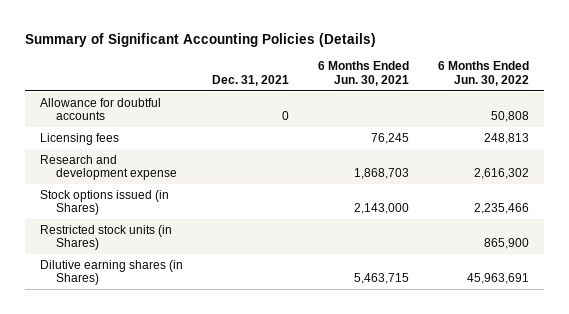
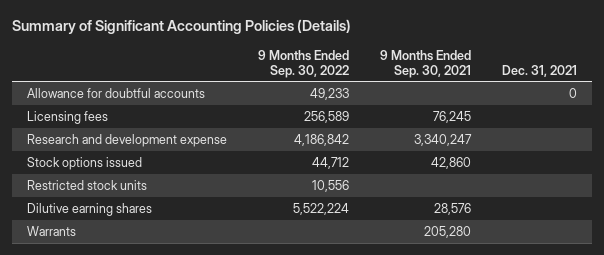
- | Dec. 31, 2021 | 6 Months Ended Jun. 30, 2021 | 6 Months Ended Jun. 30, 2022
+ | 9 Months Ended Sep. 30, 2022 | 9 Months Ended Sep. 30, 2021 | Dec. 31, 2021
- Stock options issued (in Shares) | | 2,143,000 | 2,235,466
- Restricted stock units (in Shares) | | | 865,900
- Dilutive earning shares (in Shares) | | 5,463,715 | 45,963,691
+ Stock options issued | 44,712 | 42,860 |
+ Restricted stock units | 10,556 | |
+ Dilutive earning shares | 5,522,224 | 28,576 |
+ Warrants | | 205,280 |

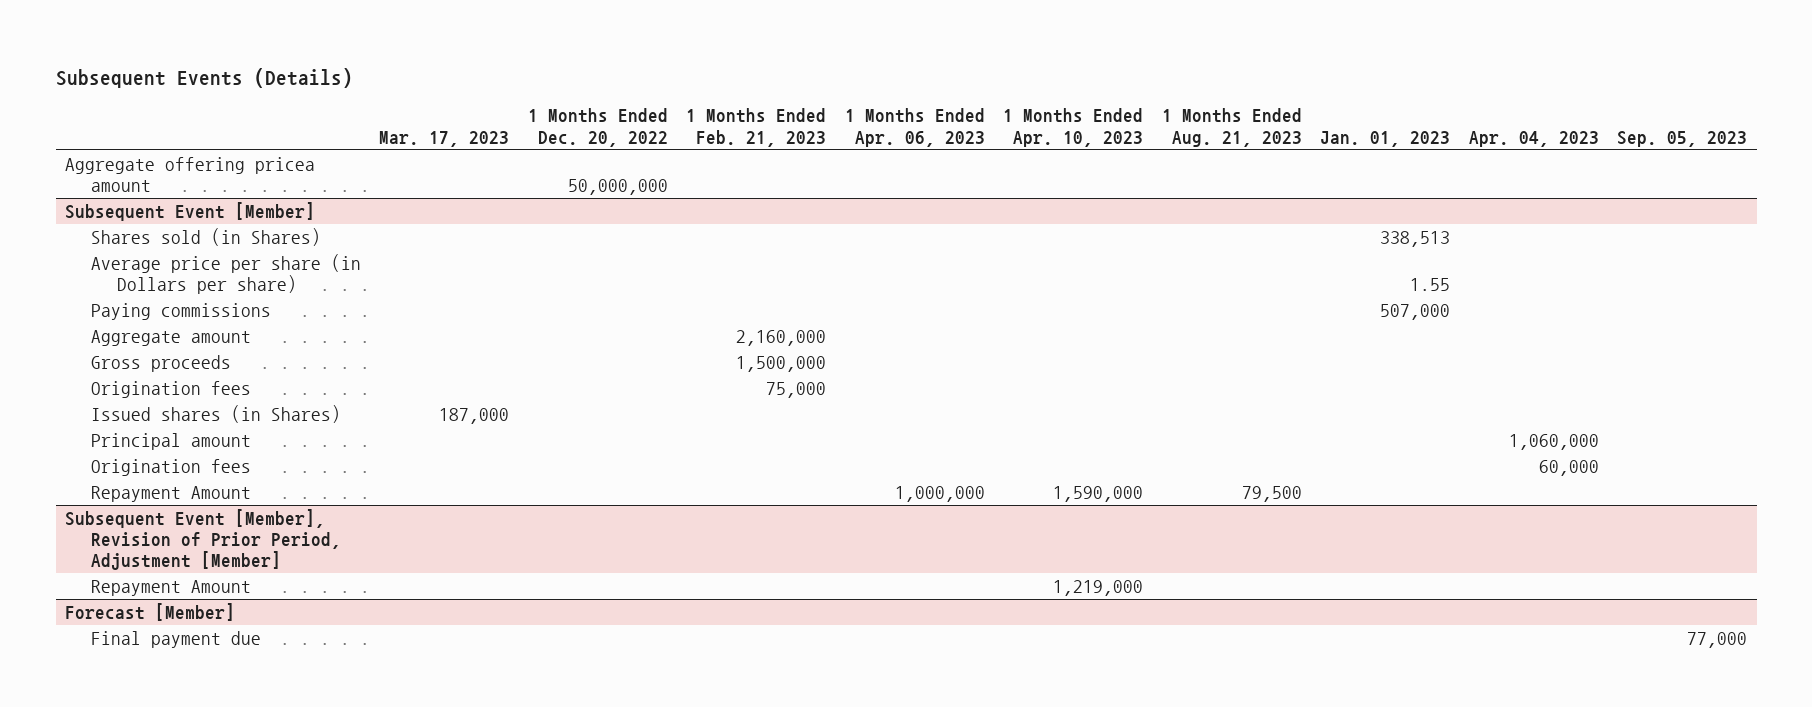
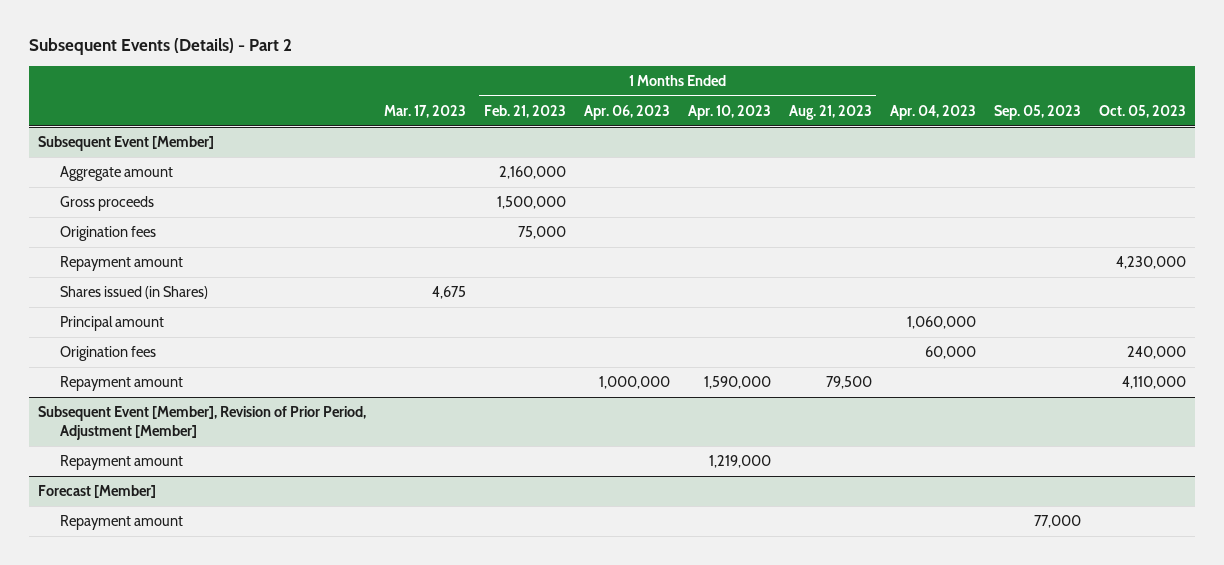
- Subsequent Events (Details)
+ Subsequent Events (Details) - Part 2
- | Mar. 17, 2023 | 1 Months Ended Dec. 20, 2022 | 1 Months Ended Feb. 21, 2023 | 1 Months Ended Apr. 06, 2023 | 1 Months Ended Apr. 10, 2023 | 1 Months Ended Aug. 21, 2023 | Jan. 01, 2023 | Apr. 04, 2023 | Sep. 05, 2023
+ | Mar. 17, 2023 | 1 Months Ended Feb. 21, 2023 | 1 Months Ended Apr. 06, 2023 | 1 Months Ended Apr. 10, 2023 | 1 Months Ended Aug. 21, 2023 | Apr. 04, 2023 | Sep. 05, 2023 | Oct. 05, 2023
- Aggregate offering pricea amount | | 50,000,000 | | | | | | |
@ Subsequent Event [Member]
- Shares sold (in Shares) | | | | | | | 338,513 | |
- Average price per share (in Dollars per share) | | | | | | | 1.55 | |
- Paying commissions | | | | | | | 507,000 | |
- Issued shares (in Shares) | 187,000 | | | | | | | |
+ Repayment amount | | | | | | | | 4,230,000
+ Shares issued (in Shares) | 4,675 | | | | | | |
- Repayment Amount | | | | 1,000,000 | 1,590,000 | 79,500 | | |
+ Repayment amount | | | 1,000,000 | 1,590,000 | 79,500 | | | 4,110,000
@ Subsequent Event [Member], Revision of Prior Period, Adjustment [Member]
- Repayment Amount | | | | | 1,219,000 | | | |
+ Repayment amount | | | | 1,219,000 | | | |
@ Forecast [Member]
- Final payment due | | | | | | | | | 77,000
+ Repayment amount | | | | | | | 77,000 |

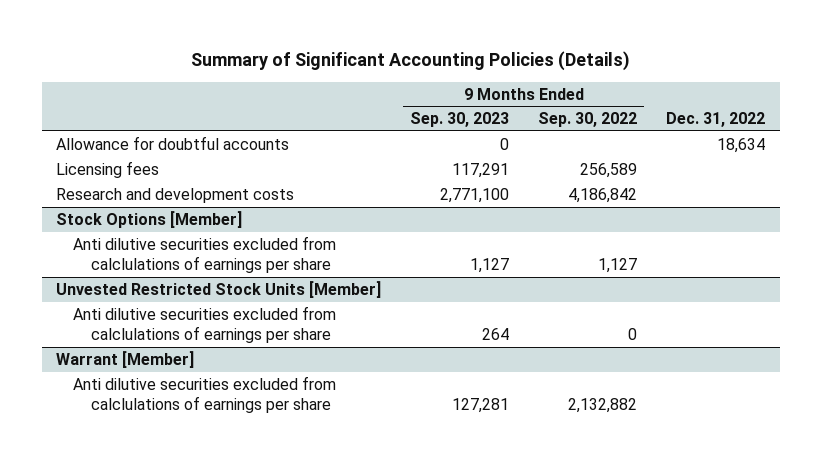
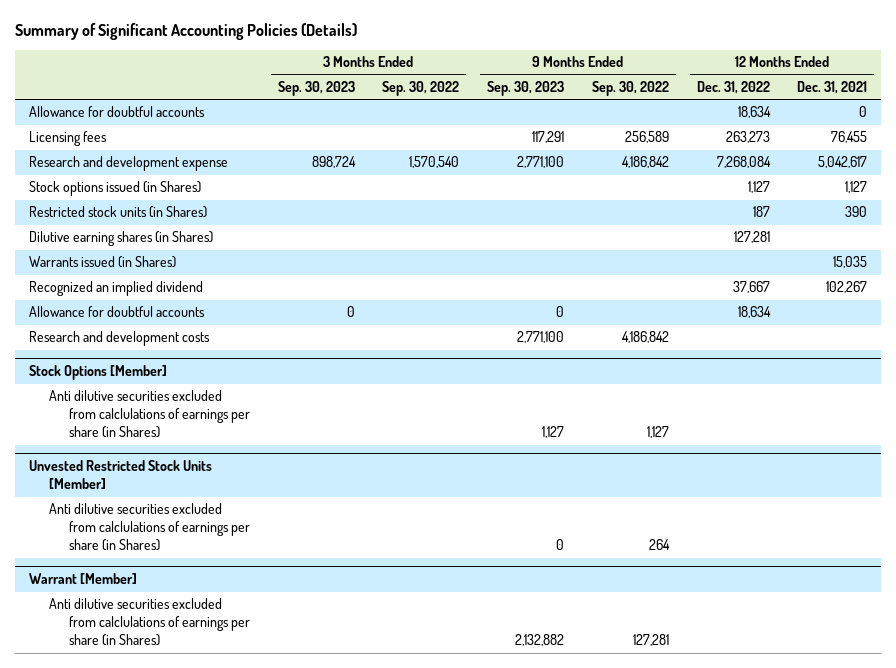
- | 9 Months Ended Sep. 30, 2023 | 9 Months Ended Sep. 30, 2022 | Dec. 31, 2022
+ | 3 Months Ended Sep. 30, 2023 | 3 Months Ended Sep. 30, 2022 | 9 Months Ended Sep. 30, 2023 | 9 Months Ended Sep. 30, 2022 | 12 Months Ended Dec. 31, 2022 | 12 Months Ended Dec. 31, 2021
+ Allowance for doubtful accounts | | | | | 18,634 | 0
+ Research and development expense | 898,724 | 1,570,540 | 2,771,100 | 4,186,842 | 7,268,084 | 5,042,617
+ Stock options issued (in Shares) | | | | | 1,127 | 1,127
+ Restricted stock units (in Shares) | | | | | 187 | 390
+ Dilutive earning shares (in Shares) | | | | | 127,281 |
+ Warrants issued (in Shares) | | | | | | 15,035
+ Recognized an implied dividend | | | | | 37,667 | 102,267
moved down: Allowance for doubtful accounts | 0 | | 0 | | 18,634 |
@ Stock Options [Member]
- Anti dilutive securities excluded from calclulations of earnings per share | 1,127 | 1,127 |
+ Anti dilutive securities excluded from calclulations of earnings per share (in Shares) | | | 1,127 | 1,127 | |
@ Unvested Restricted Stock Units [Member]
- Anti dilutive securities excluded from calclulations of earnings per share | 264 | 0 |
+ Anti dilutive securities excluded from calclulations of earnings per share (in Shares) | | | 0 | 264 | |
@ Warrant [Member]
- Anti dilutive securities excluded from calclulations of earnings per share | 127,281 | 2,132,882 |
+ Anti dilutive securities excluded from calclulations of earnings per share (in Shares) | | | 2,132,882 | 127,281 | |

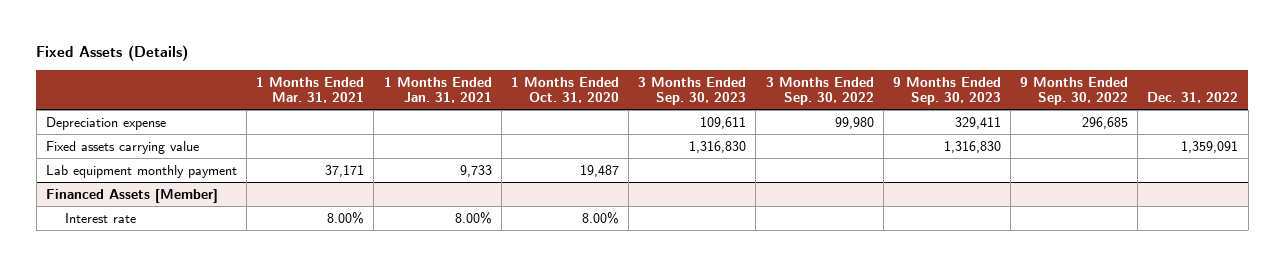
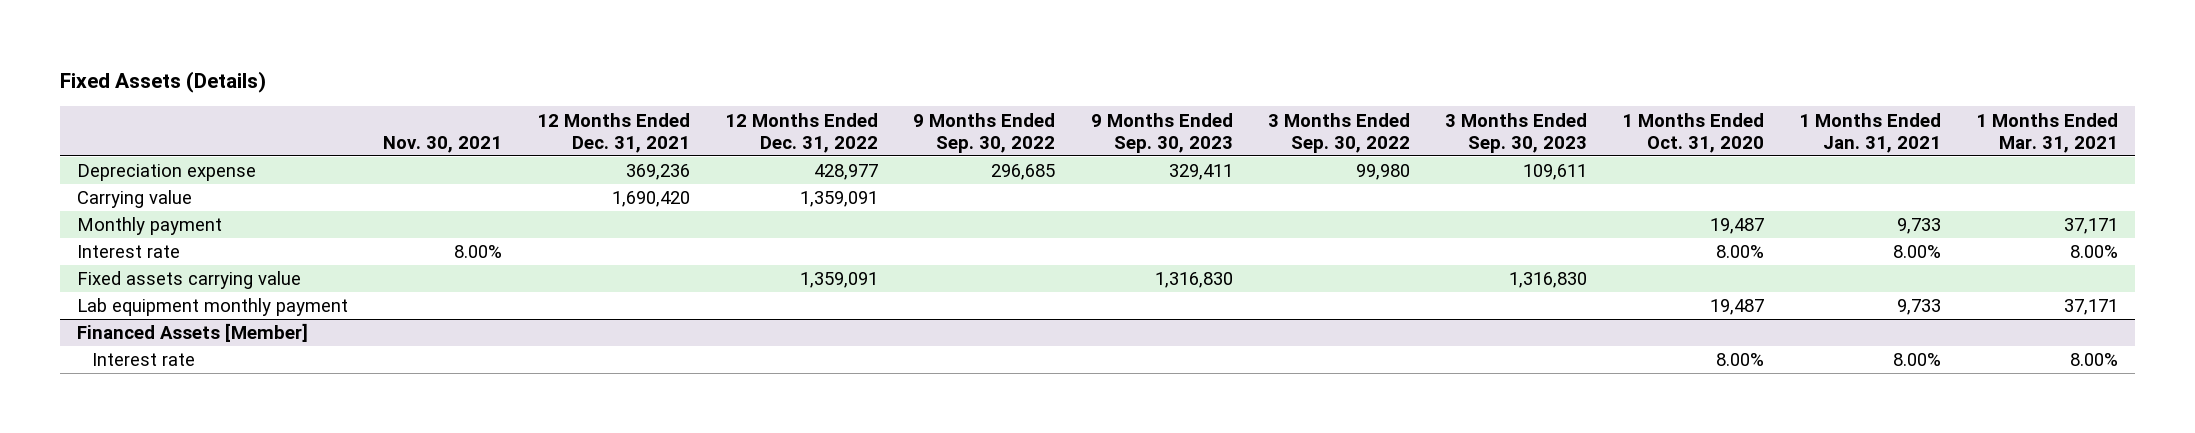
- | 1 Months Ended Mar. 31, 2021 | 1 Months Ended Jan. 31, 2021 | 1 Months Ended Oct. 31, 2020 | 3 Months Ended Sep. 30, 2023 | 3 Months Ended Sep. 30, 2022 | 9 Months Ended Sep. 30, 2023 | 9 Months Ended Sep. 30, 2022 | Dec. 31, 2022
+ | Nov. 30, 2021 | 12 Months Ended Dec. 31, 2021 | 12 Months Ended Dec. 31, 2022 | 9 Months Ended Sep. 30, 2022 | 9 Months Ended Sep. 30, 2023 | 3 Months Ended Sep. 30, 2022 | 3 Months Ended Sep. 30, 2023 | 1 Months Ended Oct. 31, 2020 | 1 Months Ended Jan. 31, 2021 | 1 Months Ended Mar. 31, 2021
+ Carrying value | | 1,690,420 | 1,359,091 | | | | | | |
+ Monthly payment | | | | | | | | 19,487 | 9,733 | 37,171
+ Interest rate | 8.00% | | | | | | | 8.00% | 8.00% | 8.00%

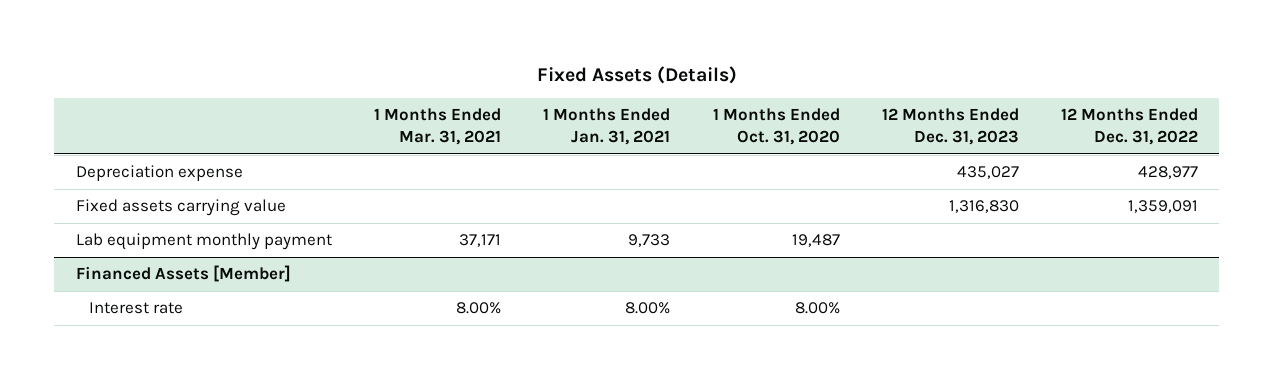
- | Nov. 30, 2021 | 12 Months Ended Dec. 31, 2021 | 12 Months Ended Dec. 31, 2022 | 9 Months Ended Sep. 30, 2022 | 9 Months Ended Sep. 30, 2023 | 3 Months Ended Sep. 30, 2022 | 3 Months Ended Sep. 30, 2023 | 1 Months Ended Oct. 31, 2020 | 1 Months Ended Jan. 31, 2021 | 1 Months Ended Mar. 31, 2021
+ | 1 Months Ended Mar. 31, 2021 | 1 Months Ended Jan. 31, 2021 | 1 Months Ended Oct. 31, 2020 | 12 Months Ended Dec. 31, 2023 | 12 Months Ended Dec. 31, 2022
- Carrying value | | 1,690,420 | 1,359,091 | | | | | | |
- Monthly payment | | | | | | | | 19,487 | 9,733 | 37,171
- Interest rate | 8.00% | | | | | | | 8.00% | 8.00% | 8.00%

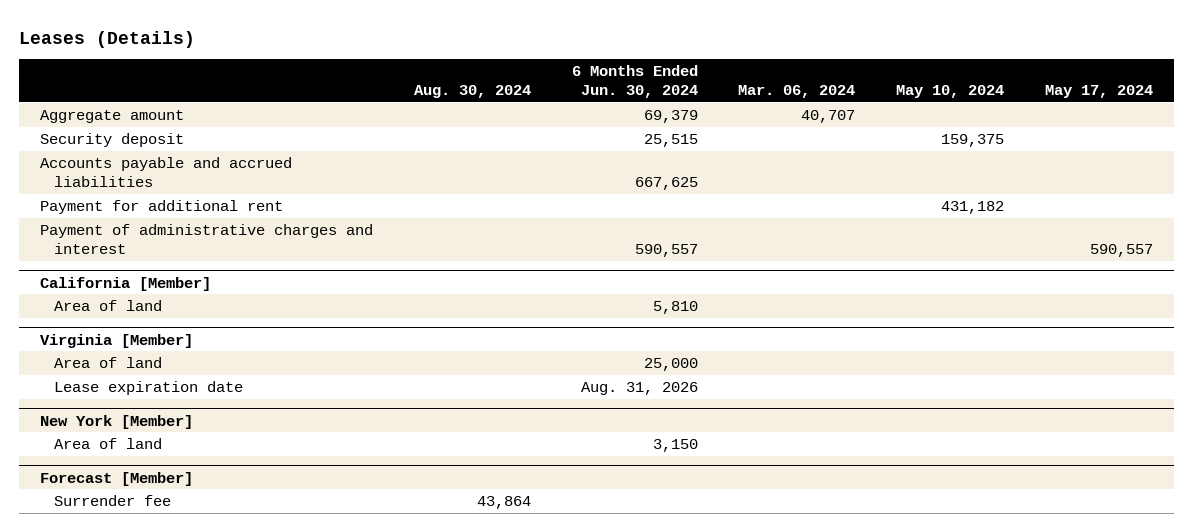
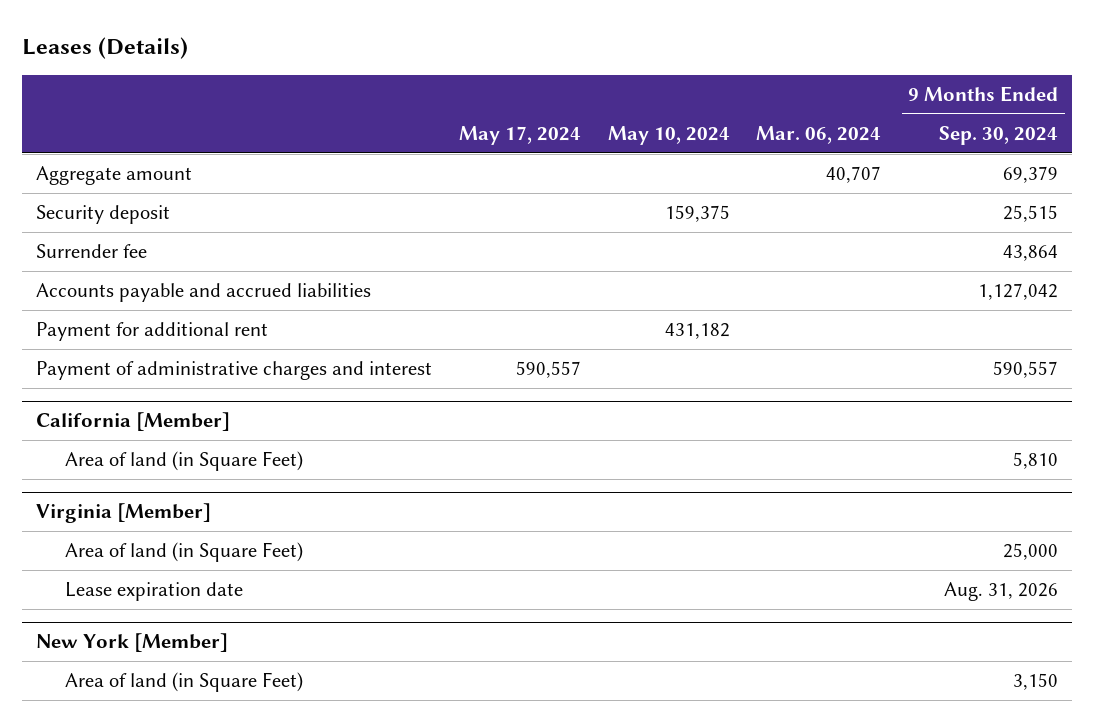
- | Aug. 30, 2024 | 6 Months Ended Jun. 30, 2024 | Mar. 06, 2024 | May 10, 2024 | May 17, 2024
+ | May 17, 2024 | May 10, 2024 | Mar. 06, 2024 | 9 Months Ended Sep. 30, 2024
+ Surrender fee | | | | 43,864
@ California [Member]
- Area of land | | 5,810 | | |
+ Area of land (in Square Feet) | | | | 5,810
@ Virginia [Member]
- Area of land | | 25,000 | | |
+ Area of land (in Square Feet) | | | | 25,000
@ New York [Member]
- Area of land | | 3,150 | | |
- Forecast [Member]
- Surrender fee | 43,864 | | | |
@ New York [Member]
+ Area of land (in Square Feet) | | | | 3,150

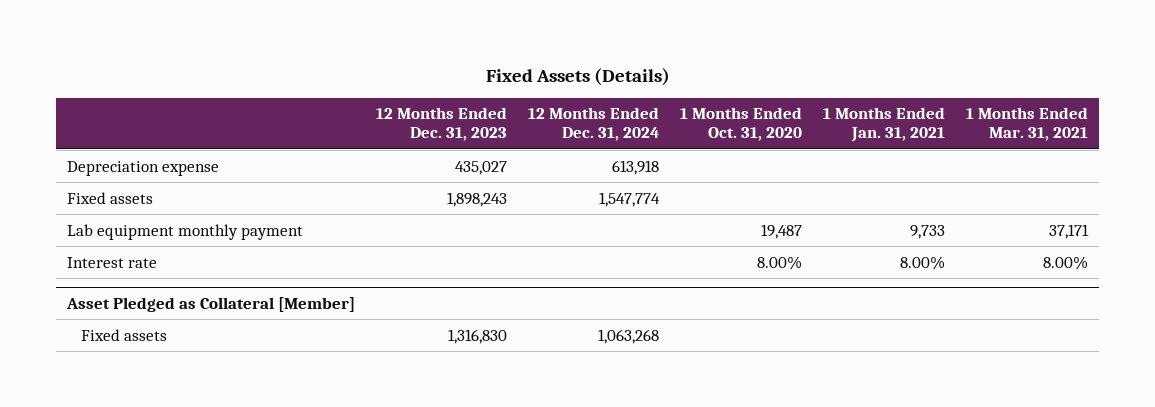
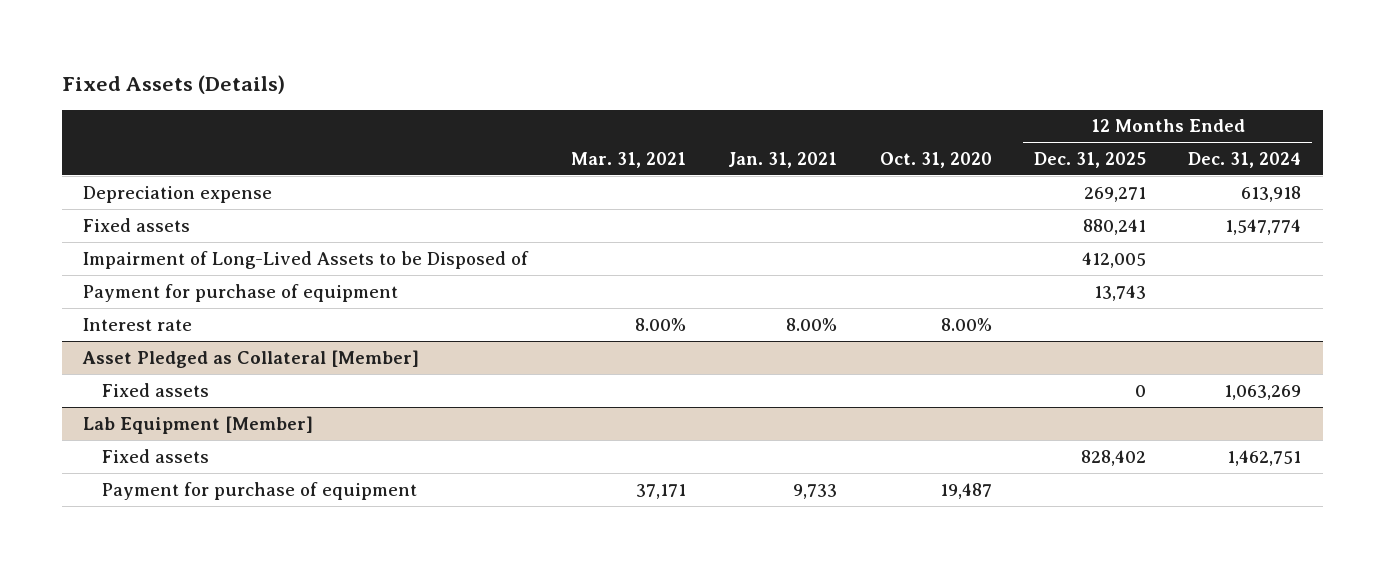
- | 12 Months Ended Dec. 31, 2023 | 12 Months Ended Dec. 31, 2024 | 1 Months Ended Oct. 31, 2020 | 1 Months Ended Jan. 31, 2021 | 1 Months Ended Mar. 31, 2021
+ | Mar. 31, 2021 | Jan. 31, 2021 | Oct. 31, 2020 | 12 Months Ended Dec. 31, 2025 | 12 Months Ended Dec. 31, 2024
- Lab equipment monthly payment | | | 19,487 | 9,733 | 37,171
+ Impairment of Long-Lived Assets to be Disposed of | | | | 412,005 |
+ Payment for purchase of equipment | | | | 13,743 |
@ Asset Pledged as Collateral [Member]
- Fixed assets | 1,316,830 | 1,063,268 | | |
+ Fixed assets | | | | 0 | 1,063,269
+ Lab Equipment [Member]
+ Fixed assets | | | | 828,402 | 1,462,751
+ Payment for purchase of equipment | 37,171 | 9,733 | 19,487 | |

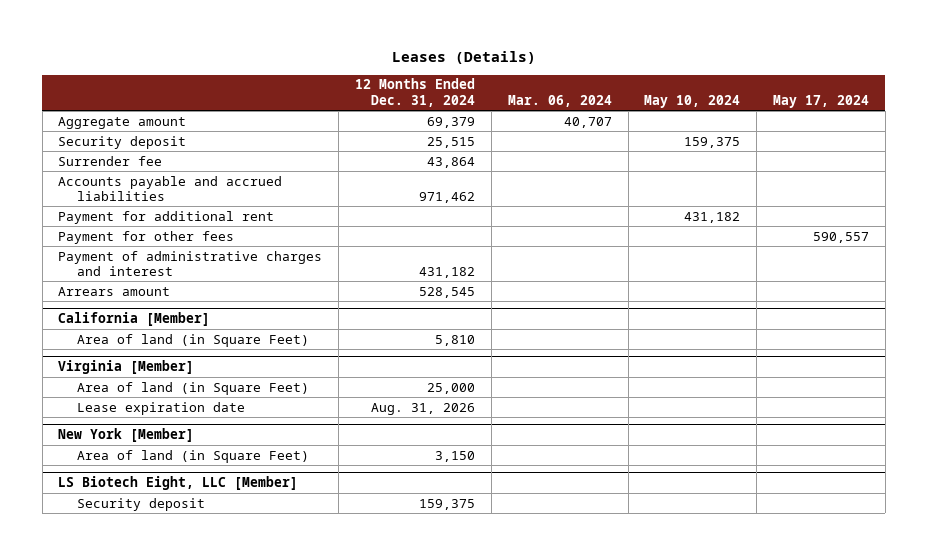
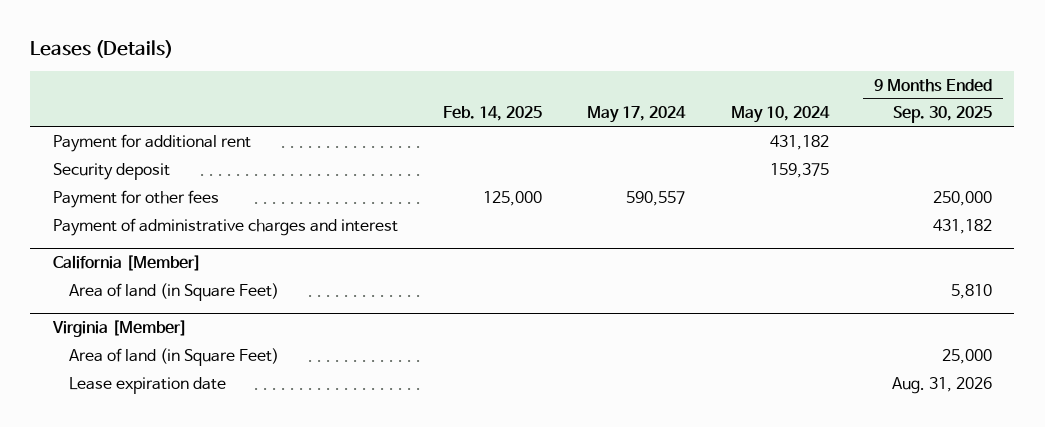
- | 12 Months Ended Dec. 31, 2024 | Mar. 06, 2024 | May 10, 2024 | May 17, 2024
+ | Feb. 14, 2025 | May 17, 2024 | May 10, 2024 | 9 Months Ended Sep. 30, 2025
- Aggregate amount | 69,379 | 40,707 | |
- Surrender fee | 43,864 | | |
- Accounts payable and accrued liabilities | 971,462 | | |
moved down: Security deposit | | | 159,375 |
- Arrears amount | 528,545 | | |
- New York [Member]
- Area of land (in Square Feet) | 3,150 | | |
- LS Biotech Eight, LLC [Member]
- Security deposit | 159,375 | | |

